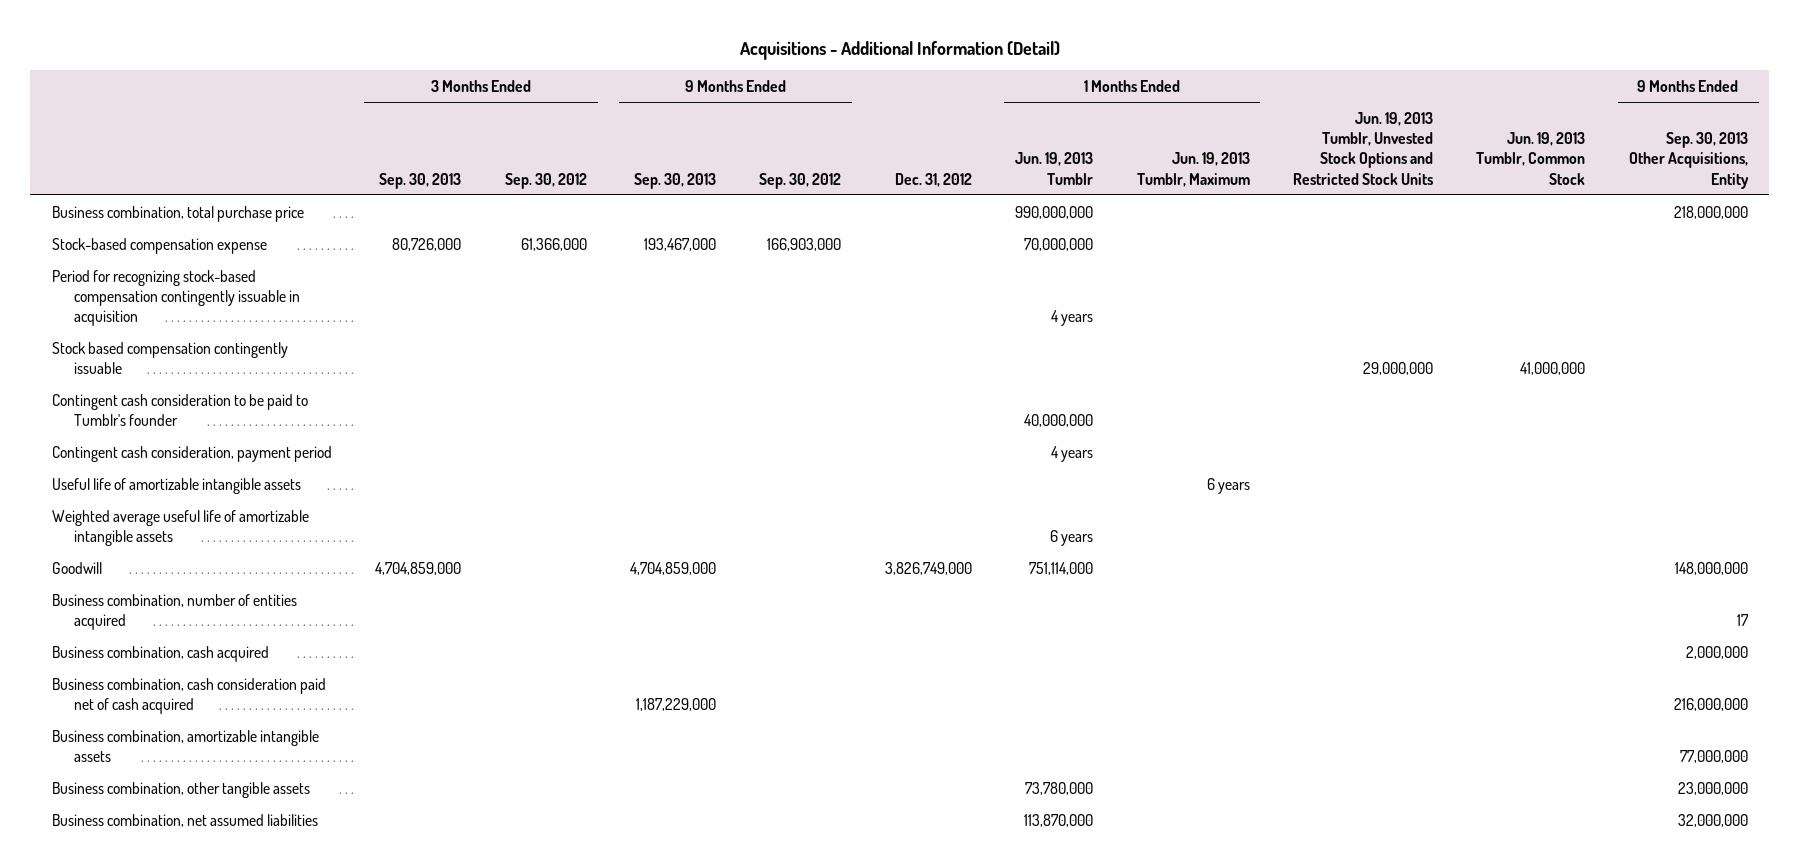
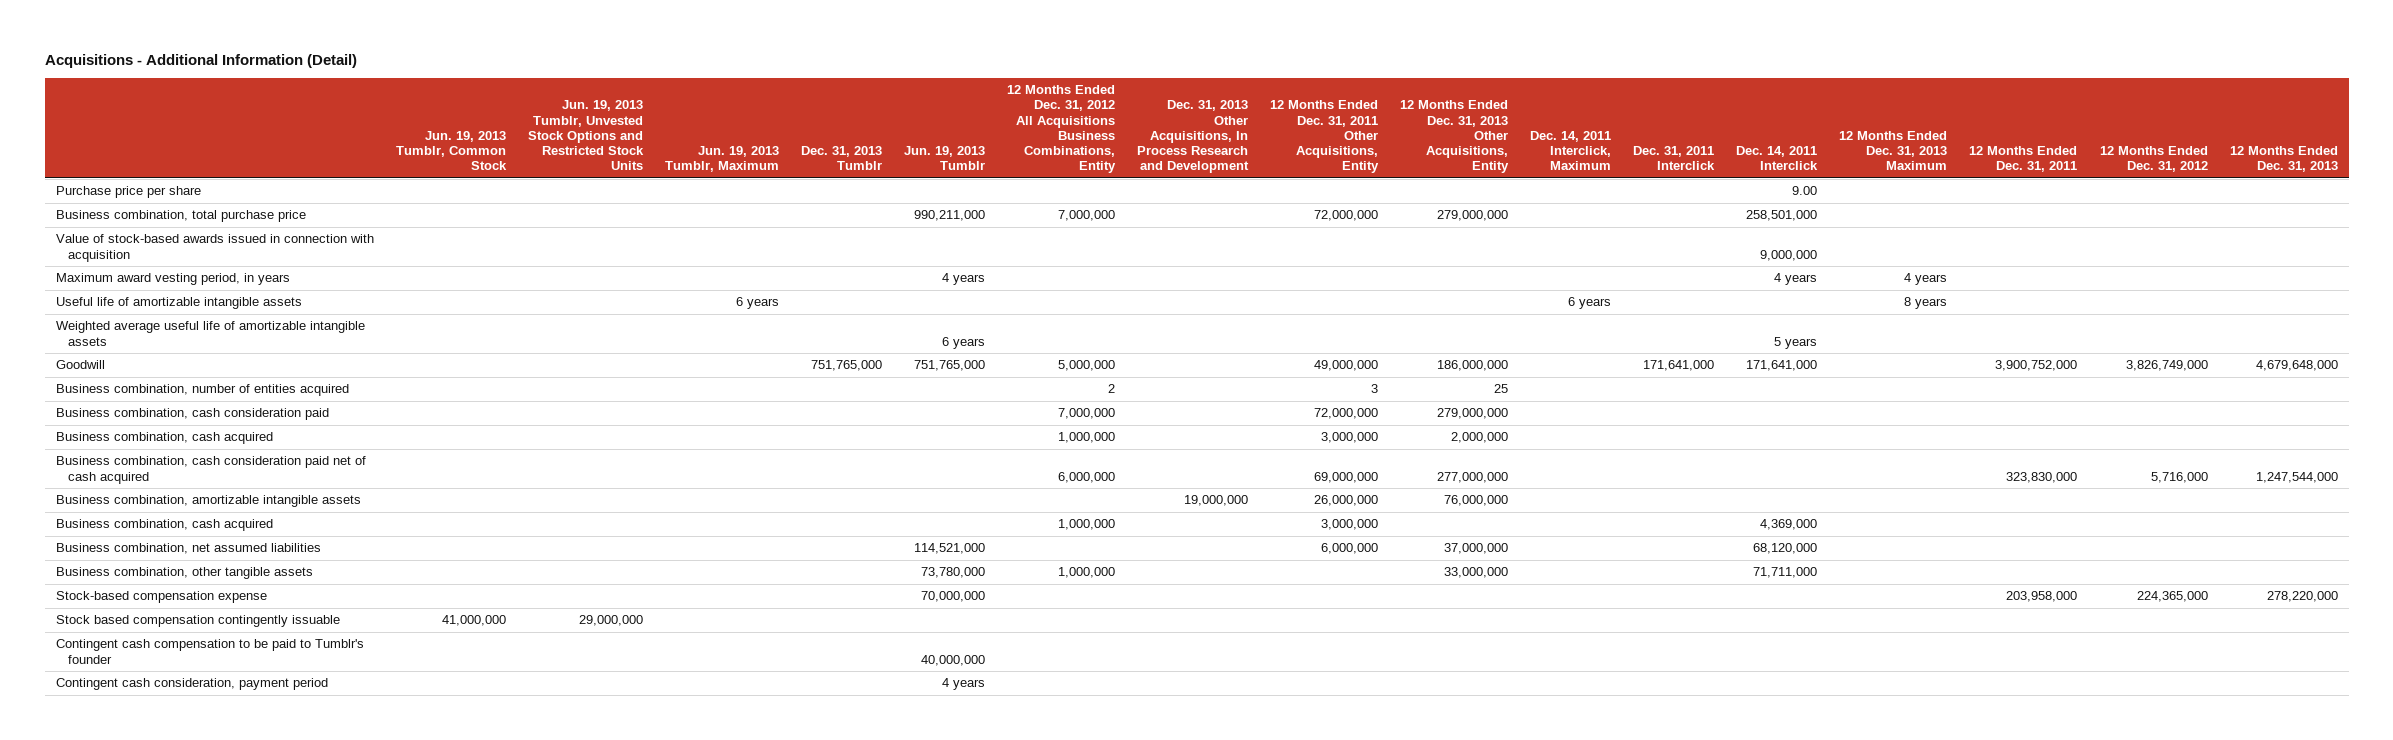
- | 3 Months Ended Sep. 30, 2013 | 3 Months Ended Sep. 30, 2012 | 9 Months Ended Sep. 30, 2013 | 9 Months Ended Sep. 30, 2012 | Dec. 31, 2012 | 1 Months Ended Jun. 19, 2013 Tumblr | 1 Months Ended Jun. 19, 2013 Tumblr, Maximum | Jun. 19, 2013 Tumblr, Unvested Stock Options and Restricted Stock Units | Jun. 19, 2013 Tumblr, Common Stock | 9 Months Ended Sep. 30, 2013 Other Acquisitions, Entity
+ | Jun. 19, 2013 Tumblr, Common Stock | Jun. 19, 2013 Tumblr, Unvested Stock Options and Restricted Stock Units | Jun. 19, 2013 Tumblr, Maximum | Dec. 31, 2013 Tumblr | Jun. 19, 2013 Tumblr | 12 Months Ended Dec. 31, 2012 All Acquisitions Business Combinations, Entity | Dec. 31, 2013 Other Acquisitions, In Process Research and Development | 12 Months Ended Dec. 31, 2011 Other Acquisitions, Entity | 12 Months Ended Dec. 31, 2013 Other Acquisitions, Entity | Dec. 14, 2011 Interclick, Maximum | Dec. 31, 2011 Interclick | Dec. 14, 2011 Interclick | 12 Months Ended Dec. 31, 2013 Maximum | 12 Months Ended Dec. 31, 2011 | 12 Months Ended Dec. 31, 2012 | 12 Months Ended Dec. 31, 2013
+ Purchase price per share | | | | | | | | | | | | 9.00 | | | |
- Period for recognizing stock-based compensation contingently issuable in acquisition | | | | | | 4 years | | | |
- Contingent cash consideration to be paid to Tumblr's founder | | | | | | 40,000,000 | | | |
+ Value of stock-based awards issued in connection with acquisition | | | | | | | | | | | | 9,000,000 | | | |
+ Maximum award vesting period, in years | | | | | 4 years | | | | | | | 4 years | 4 years | | |
+ Business combination, cash consideration paid | | | | | | 7,000,000 | | 72,000,000 | 279,000,000 | | | | | | |
+ Business combination, cash acquired | | | | | | 1,000,000 | | 3,000,000 | | | | 4,369,000 | | | |
moved down: Business combination, other tangible assets | | | | | 73,780,000 | 1,000,000 | | | 33,000,000 | | | 71,711,000 | | | |
moved down: Stock-based compensation expense | | | | | 70,000,000 | | | | | | | | | 203,958,000 | 224,365,000 | 278,220,000
moved down: Stock based compensation contingently issuable | 41,000,000 | 29,000,000 | | | | | | | | | | | | | |
+ Contingent cash compensation to be paid to Tumblr's founder | | | | | 40,000,000 | | | | | | | | | | |
moved down: Contingent cash consideration, payment period | | | | | 4 years | | | | | | | | | | |

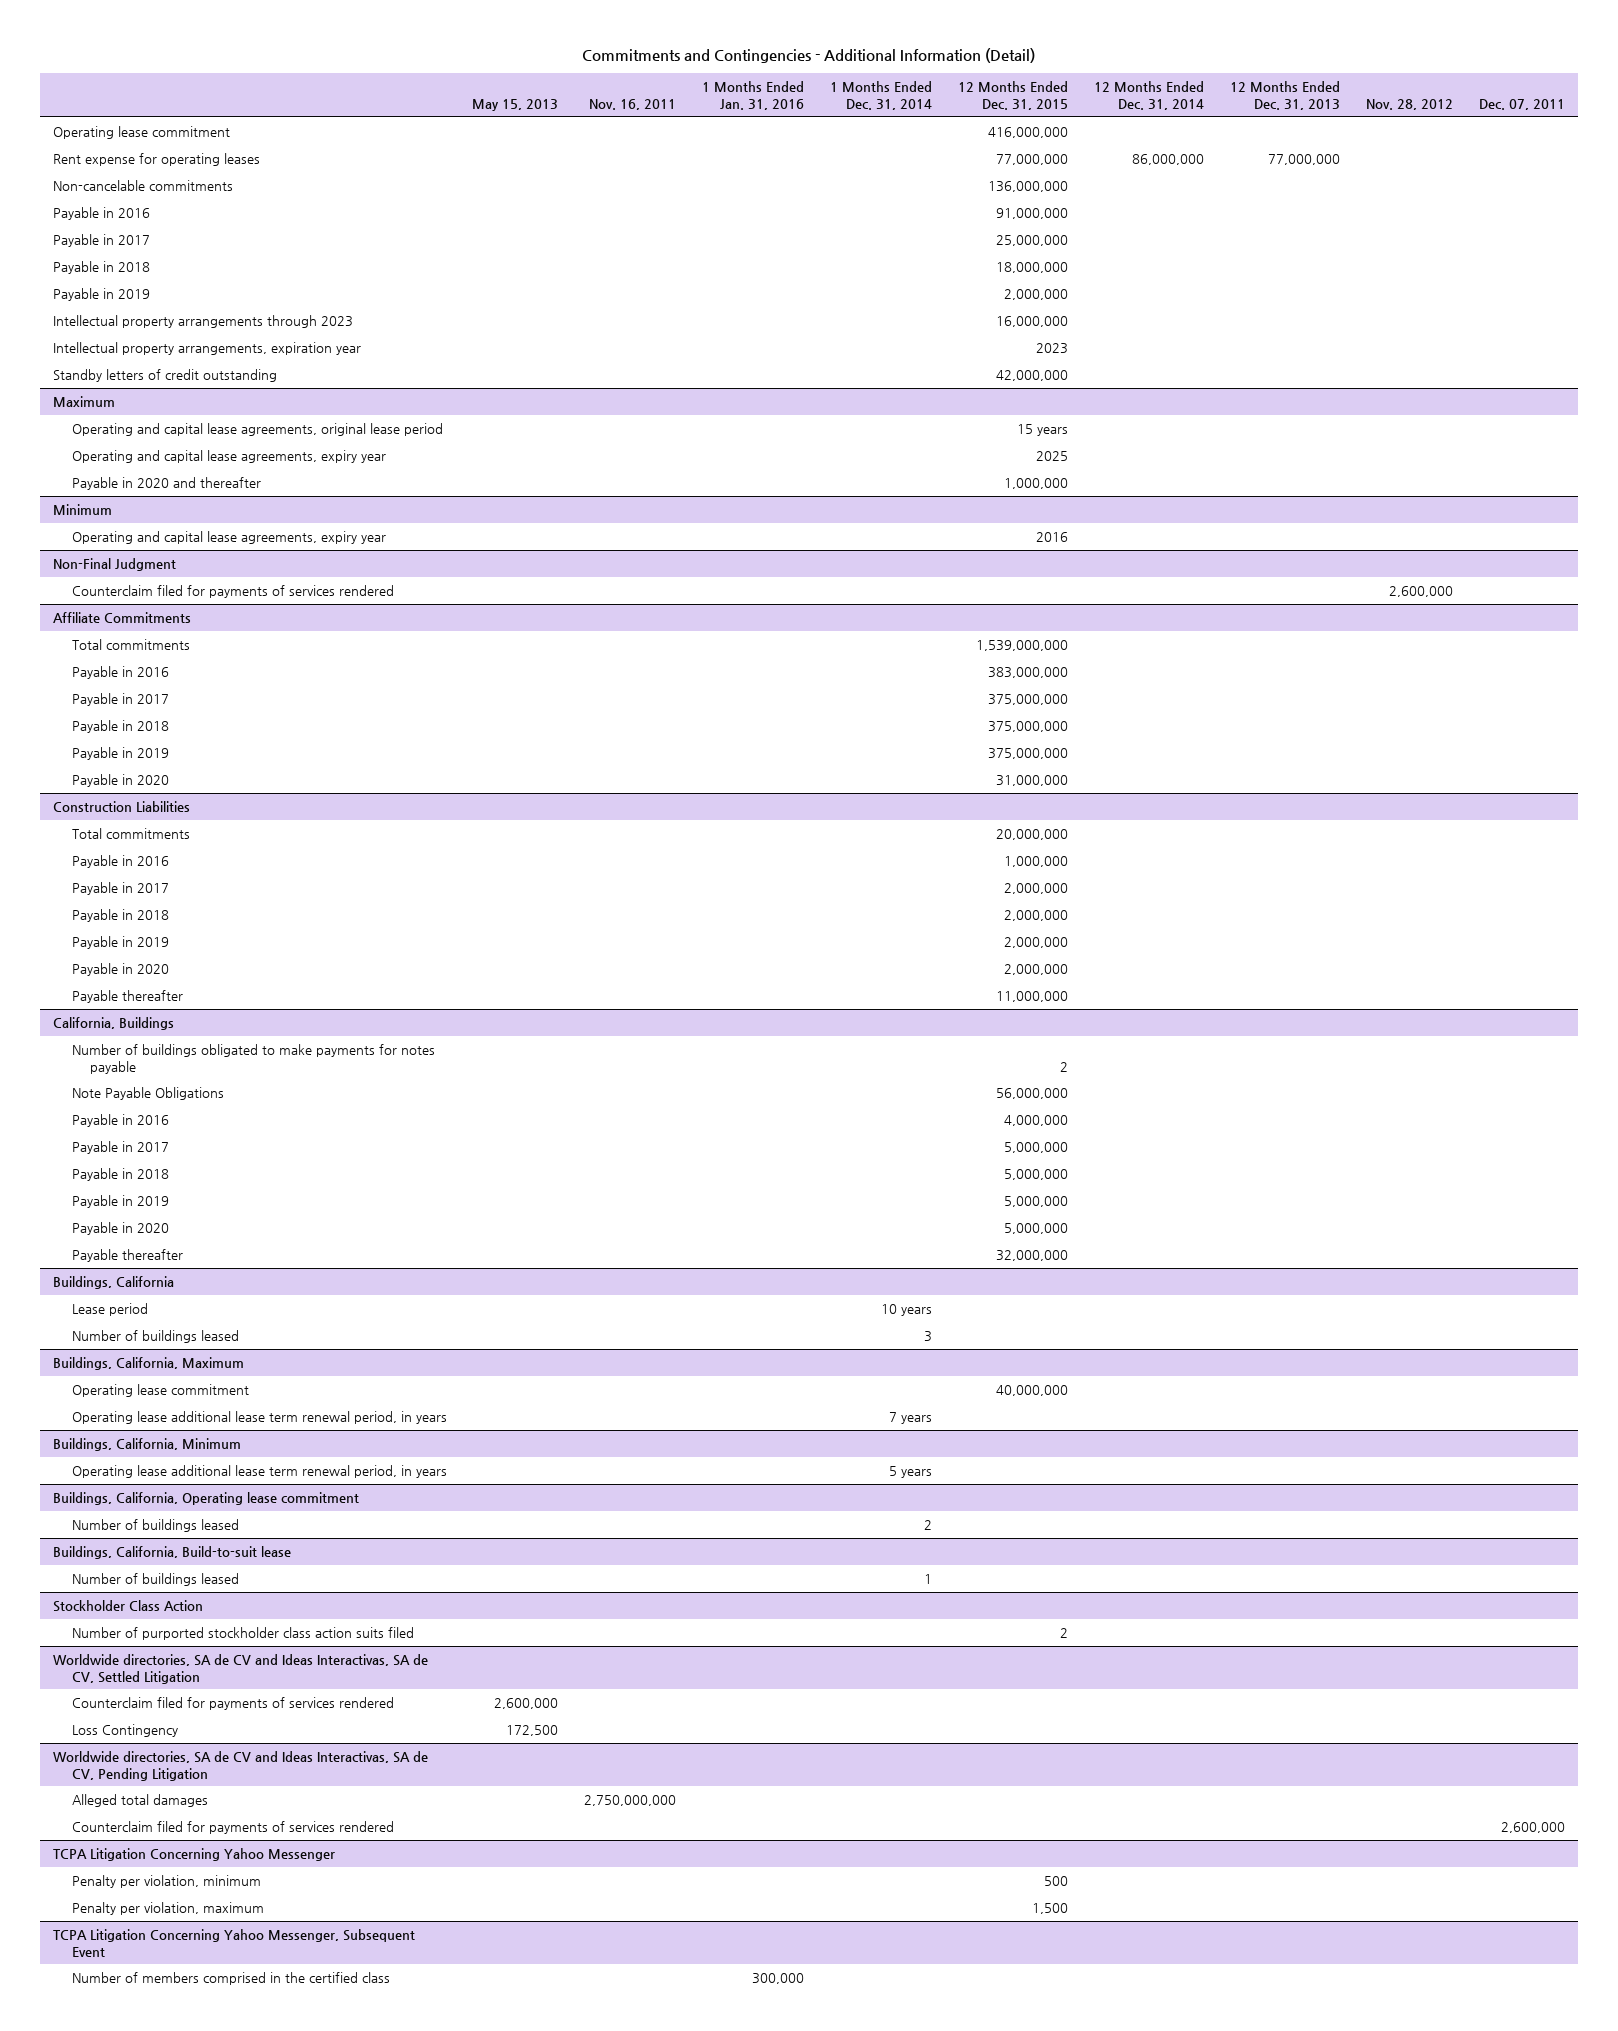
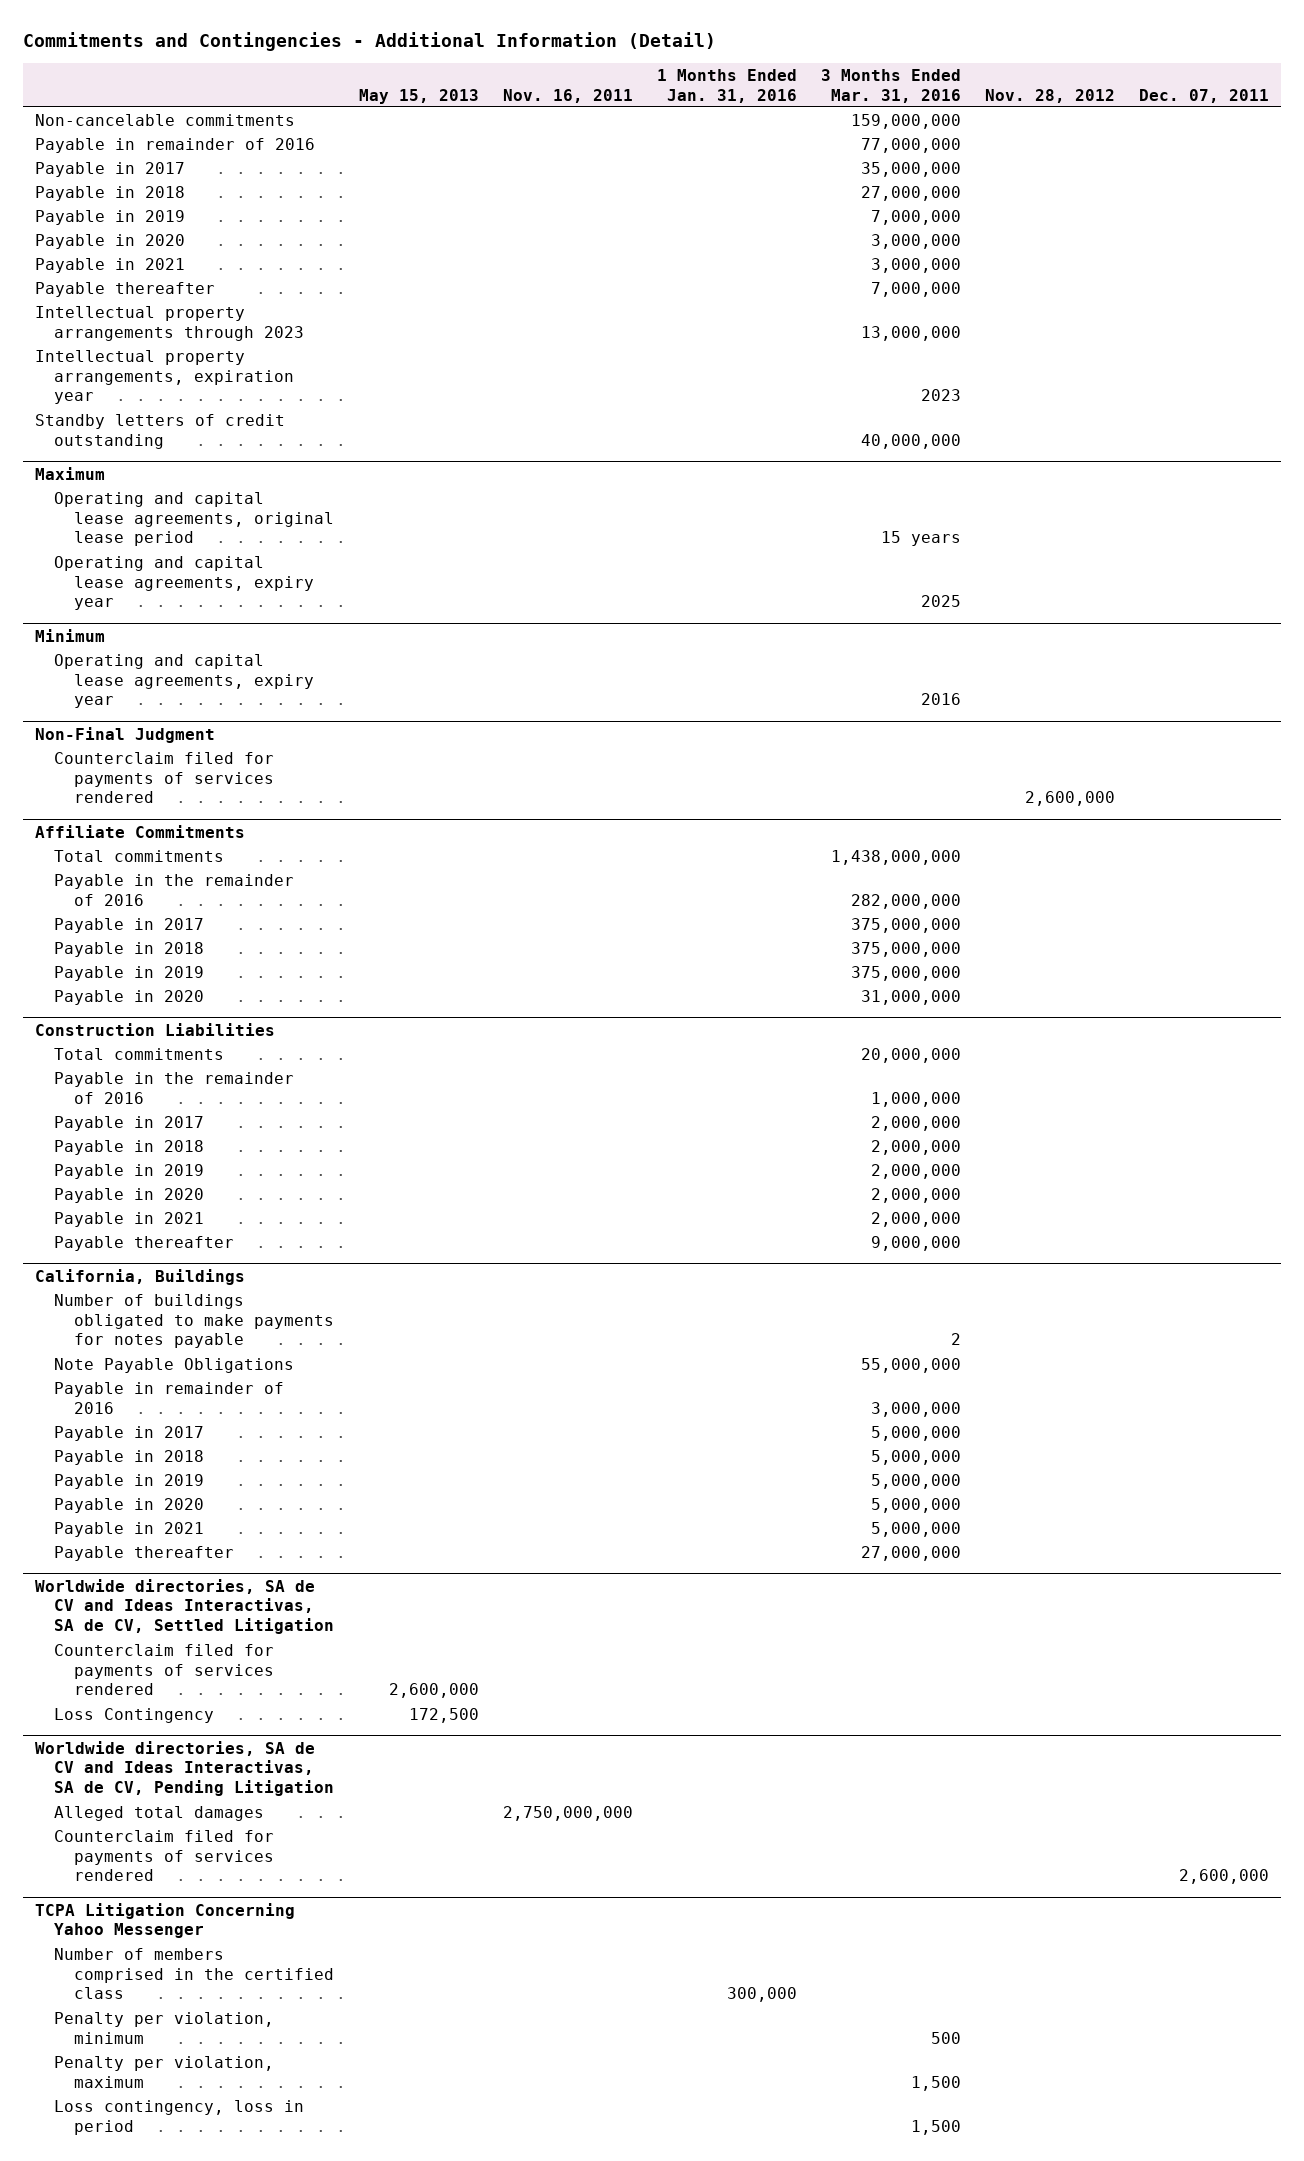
- | May 15, 2013 | Nov. 16, 2011 | 1 Months Ended Jan. 31, 2016 | 1 Months Ended Dec. 31, 2014 | 12 Months Ended Dec. 31, 2015 | 12 Months Ended Dec. 31, 2014 | 12 Months Ended Dec. 31, 2013 | Nov. 28, 2012 | Dec. 07, 2011
+ | May 15, 2013 | Nov. 16, 2011 | 1 Months Ended Jan. 31, 2016 | 3 Months Ended Mar. 31, 2016 | Nov. 28, 2012 | Dec. 07, 2011
- Operating lease commitment | | | | | 416,000,000 | | | |
- Rent expense for operating leases | | | | | 77,000,000 | 86,000,000 | 77,000,000 | |
- Payable in 2016 | | | | | 91,000,000 | | | |
+ Payable in remainder of 2016 | | | | 77,000,000 | |
+ Payable in 2020 | | | | 3,000,000 | |
+ Payable in 2021 | | | | 3,000,000 | |
+ Payable thereafter | | | | 7,000,000 | |
@ Maximum
- Payable in 2020 and thereafter | | | | | 1,000,000 | | | |
@ Affiliate Commitments
- Payable in 2016 | | | | | 383,000,000 | | | |
+ Payable in the remainder of 2016 | | | | 282,000,000 | |
@ Construction Liabilities
- Payable in 2016 | | | | | 1,000,000 | | | |
+ Payable in the remainder of 2016 | | | | 1,000,000 | |
+ Payable in 2021 | | | | 2,000,000 | |
@ California, Buildings
- Payable in 2016 | | | | | 4,000,000 | | | |
+ Payable in remainder of 2016 | | | | 3,000,000 | |
+ Payable in 2021 | | | | 5,000,000 | |
- Buildings, California
- Lease period | | | | 10 years | | | | |
- Number of buildings leased | | | | 3 | | | | |
- Buildings, California, Maximum
- Operating lease commitment | | | | | 40,000,000 | | | |
- Operating lease additional lease term renewal period, in years | | | | 7 years | | | | |
- Buildings, California, Minimum
- Operating lease additional lease term renewal period, in years | | | | 5 years | | | | |
- Buildings, California, Operating lease commitment
- Number of buildings leased | | | | 2 | | | | |
- Buildings, California, Build-to-suit lease
- Number of buildings leased | | | | 1 | | | | |
- Stockholder Class Action
- Number of purported stockholder class action suits filed | | | | | 2 | | | |
@ TCPA Litigation Concerning Yahoo Messenger
+ Number of members comprised in the certified class | | | 300,000 | | |
- TCPA Litigation Concerning Yahoo Messenger, Subsequent Event
- Number of members comprised in the certified class | | | 300,000 | | | | | |
@ TCPA Litigation Concerning Yahoo Messenger
+ Loss contingency, loss in period | | | | 1,500 | |

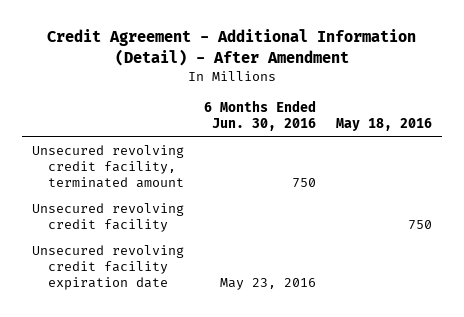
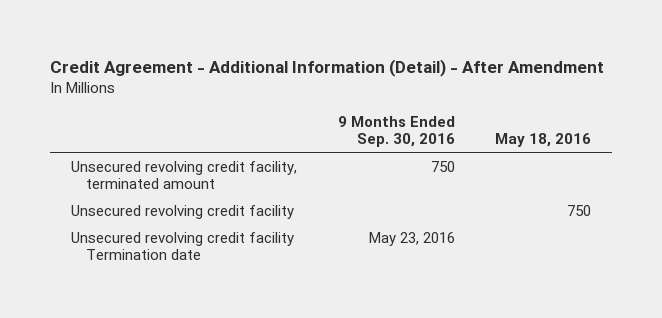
- | 6 Months Ended Jun. 30, 2016 | May 18, 2016
+ | 9 Months Ended Sep. 30, 2016 | May 18, 2016
- Unsecured revolving credit facility expiration date | May 23, 2016 |
+ Unsecured revolving credit facility Termination date | May 23, 2016 |

